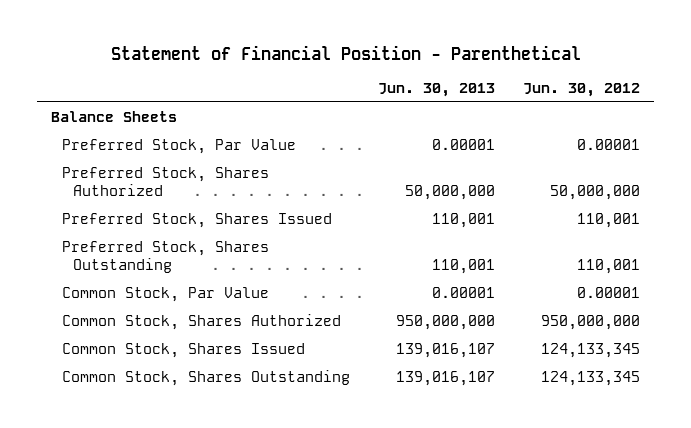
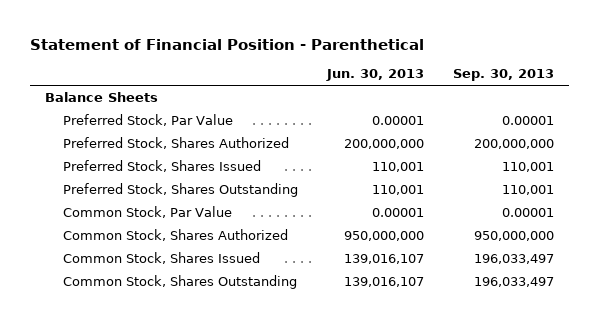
- | Jun. 30, 2013 | Jun. 30, 2012
+ | Jun. 30, 2013 | Sep. 30, 2013
- Preferred Stock, Shares Authorized | 50,000,000 | 50,000,000
+ Preferred Stock, Shares Authorized | 200,000,000 | 200,000,000

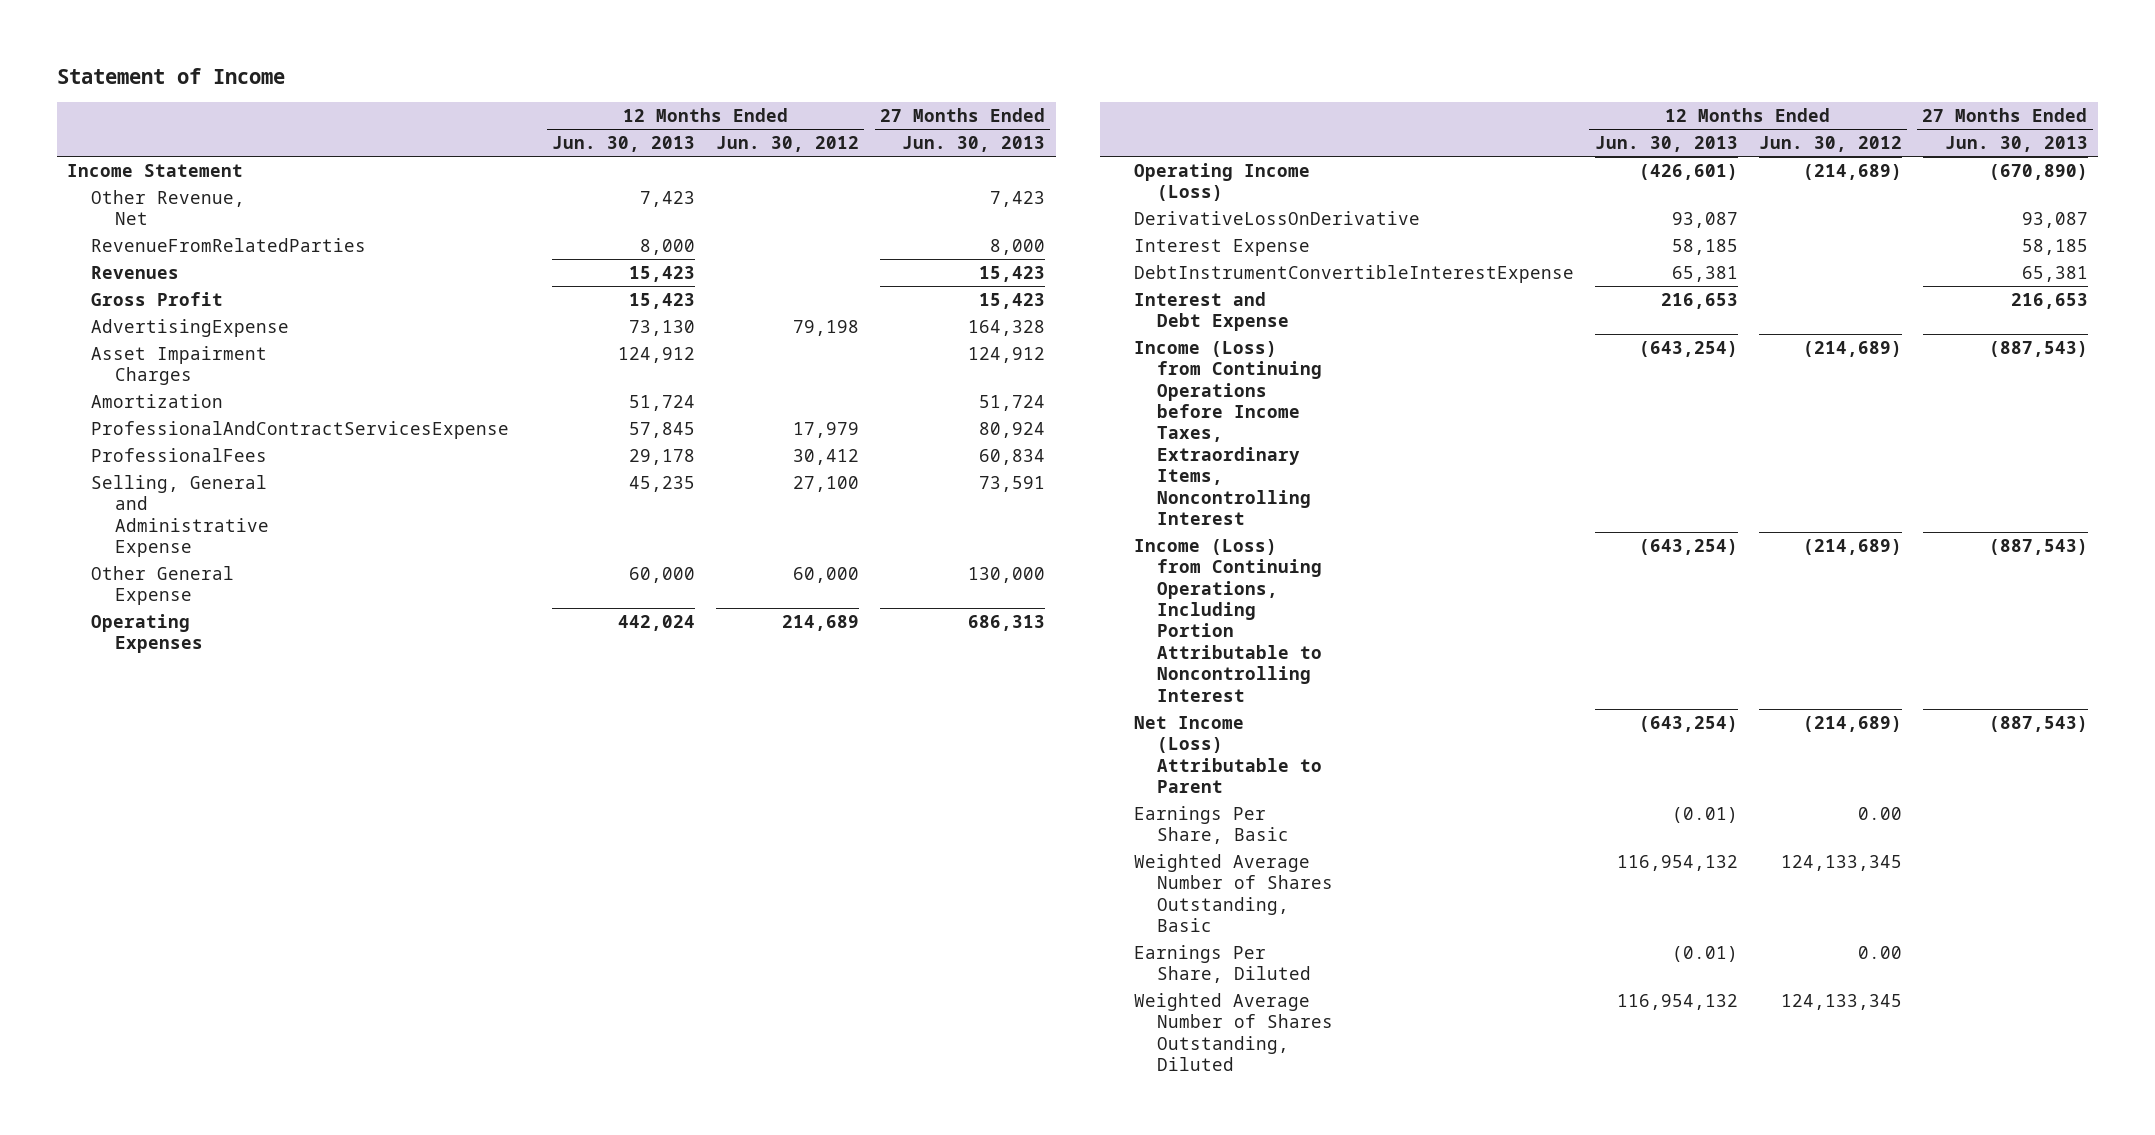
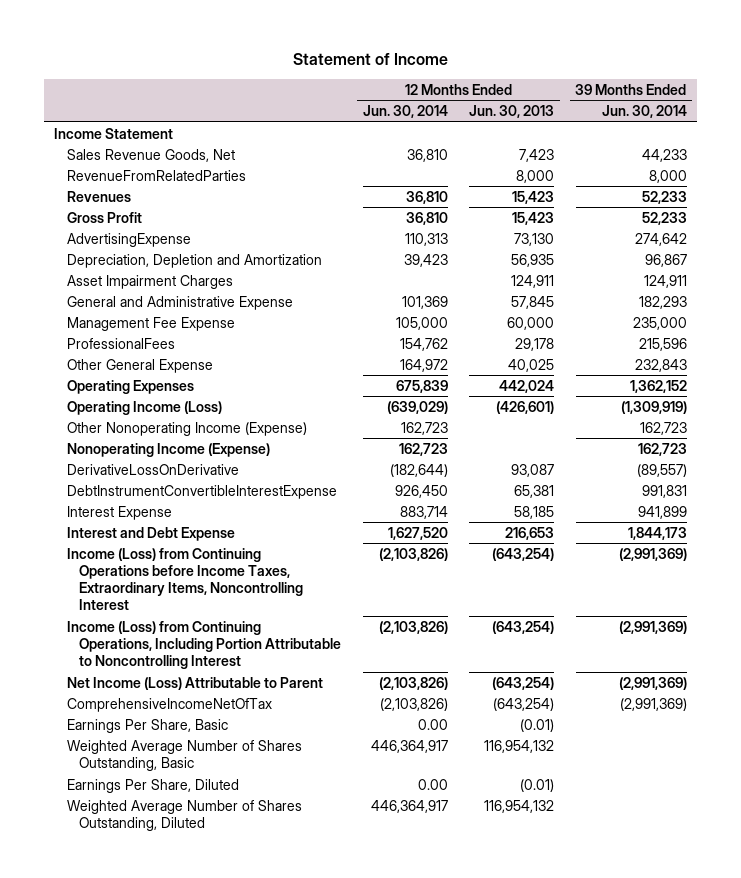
- | 12 Months Ended Jun. 30, 2013 | 12 Months Ended Jun. 30, 2012 | 27 Months Ended Jun. 30, 2013
+ | 12 Months Ended Jun. 30, 2014 | 12 Months Ended Jun. 30, 2013 | 39 Months Ended Jun. 30, 2014
- Other Revenue, Net | 7,423 | | 7,423
+ Sales Revenue Goods, Net | 36,810 | 7,423 | 44,233
- Asset Impairment Charges | 124,912 | | 124,912
- Amortization | 51,724 | | 51,724
- ProfessionalAndContractServicesExpense | 57,845 | 17,979 | 80,924
+ Depreciation, Depletion and Amortization | 39,423 | 56,935 | 96,867
+ Asset Impairment Charges | | 124,911 | 124,911
+ General and Administrative Expense | 101,369 | 57,845 | 182,293
+ Management Fee Expense | 105,000 | 60,000 | 235,000
- Selling, General and Administrative Expense | 45,235 | 27,100 | 73,591
- Other General Expense | 60,000 | 60,000 | 130,000
+ Other General Expense | 164,972 | 40,025 | 232,843
+ Other Nonoperating Income (Expense) | 162,723 | | 162,723
+ Nonoperating Income (Expense) | 162,723 | | 162,723
moved down: Interest Expense | 883,714 | 58,185 | 941,899
+ ComprehensiveIncomeNetOfTax | (2,103,826) | (643,254) | (2,991,369)

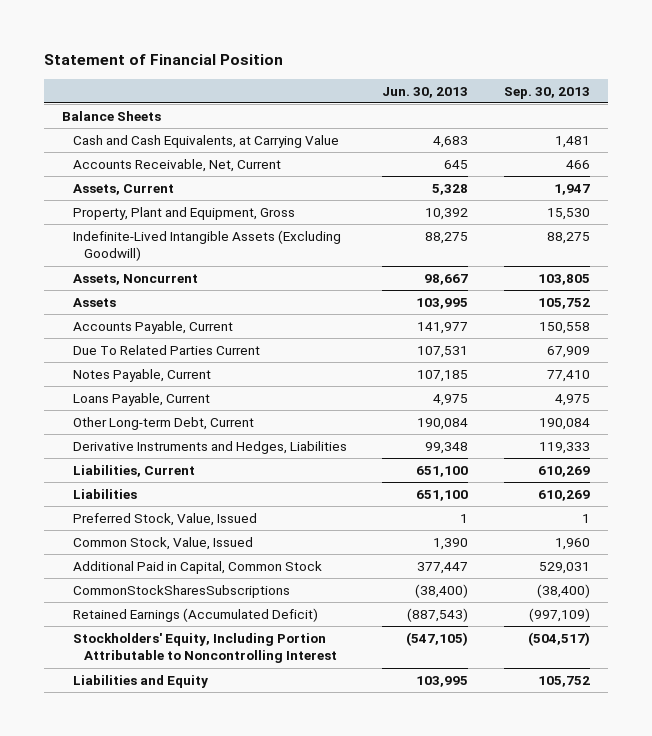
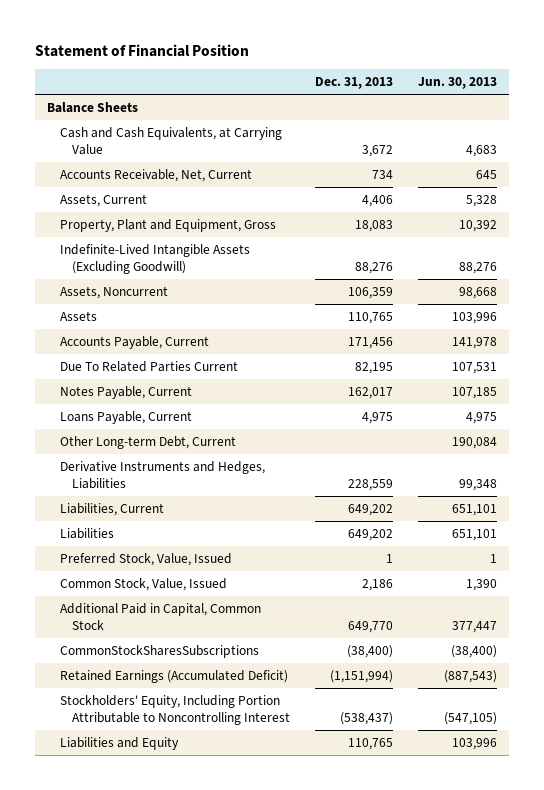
- | Jun. 30, 2013 | Sep. 30, 2013
+ | Dec. 31, 2013 | Jun. 30, 2013
- Indefinite-Lived Intangible Assets (Excluding Goodwill) | 88,275 | 88,275
- Assets, Noncurrent | 98,667 | 103,805
- Assets | 103,995 | 105,752
- Accounts Payable, Current | 141,977 | 150,558
+ Indefinite-Lived Intangible Assets (Excluding Goodwill) | 88,276 | 88,276
+ Assets, Noncurrent | 106,359 | 98,668
+ Assets | 110,765 | 103,996
+ Accounts Payable, Current | 171,456 | 141,978
- Liabilities, Current | 651,100 | 610,269
- Liabilities | 651,100 | 610,269
+ Liabilities, Current | 649,202 | 651,101
+ Liabilities | 649,202 | 651,101
- Liabilities and Equity | 103,995 | 105,752
+ Liabilities and Equity | 110,765 | 103,996

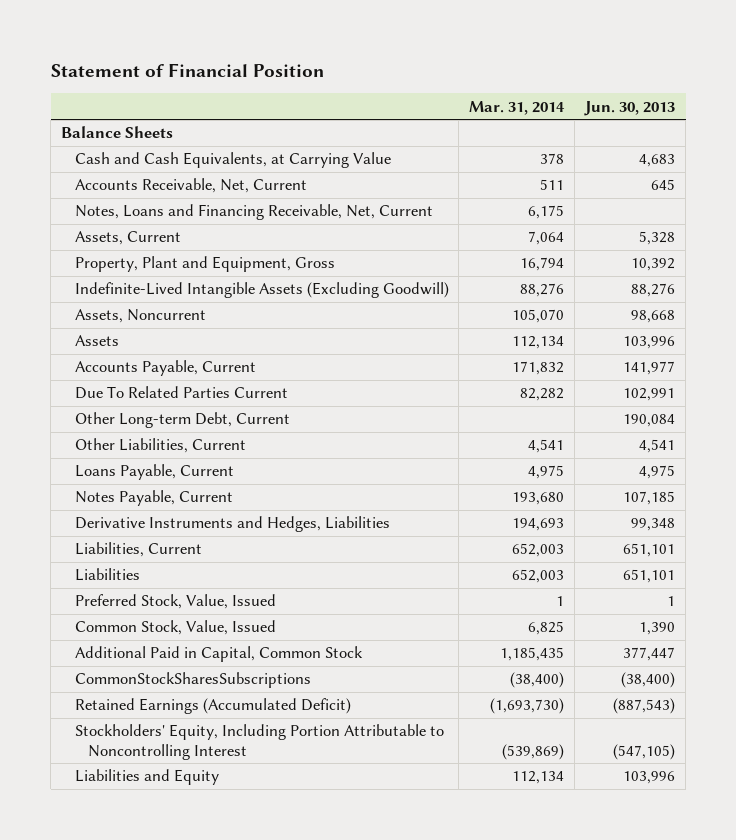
- | Dec. 31, 2013 | Jun. 30, 2013
+ | Mar. 31, 2014 | Jun. 30, 2013
+ Notes, Loans and Financing Receivable, Net, Current | 6,175 |
- Accounts Payable, Current | 171,456 | 141,978
- Due To Related Parties Current | 82,195 | 107,531
+ Accounts Payable, Current | 171,832 | 141,977
+ Due To Related Parties Current | 82,282 | 102,991
+ Other Liabilities, Current | 4,541 | 4,541
moved down: Loans Payable, Current | 4,975 | 4,975
moved down: Notes Payable, Current | 193,680 | 107,185

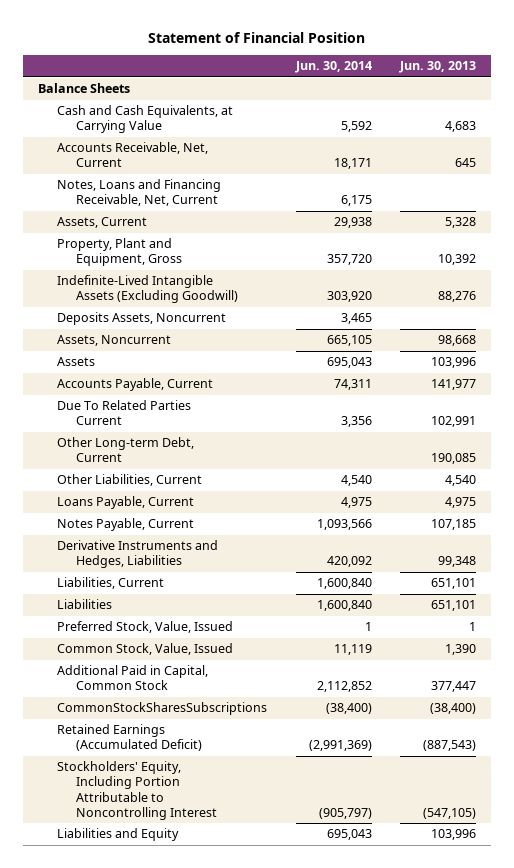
- | Mar. 31, 2014 | Jun. 30, 2013
+ | Jun. 30, 2014 | Jun. 30, 2013
+ Deposits Assets, Noncurrent | 3,465 |
- Other Long-term Debt, Current | | 190,084
- Other Liabilities, Current | 4,541 | 4,541
+ Other Long-term Debt, Current | | 190,085
+ Other Liabilities, Current | 4,540 | 4,540

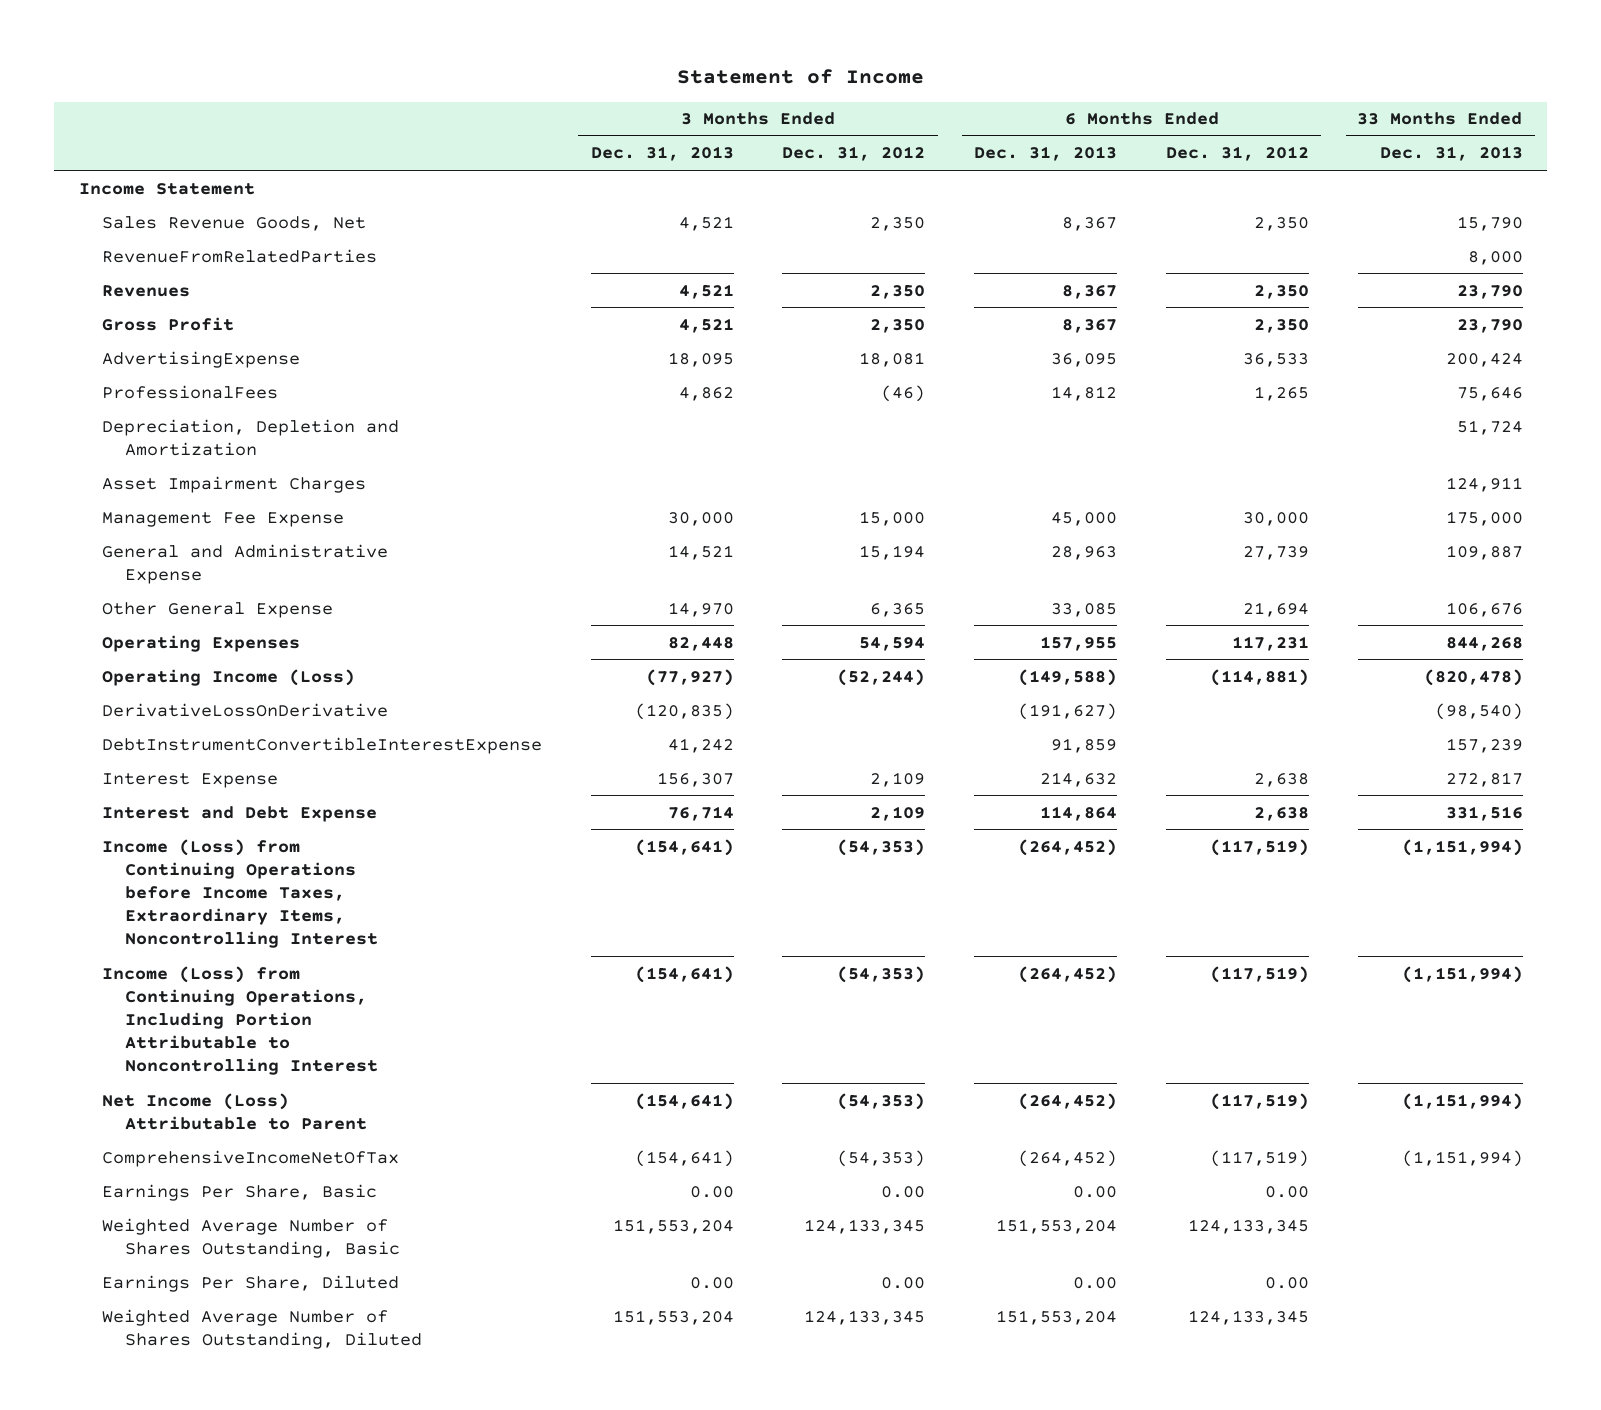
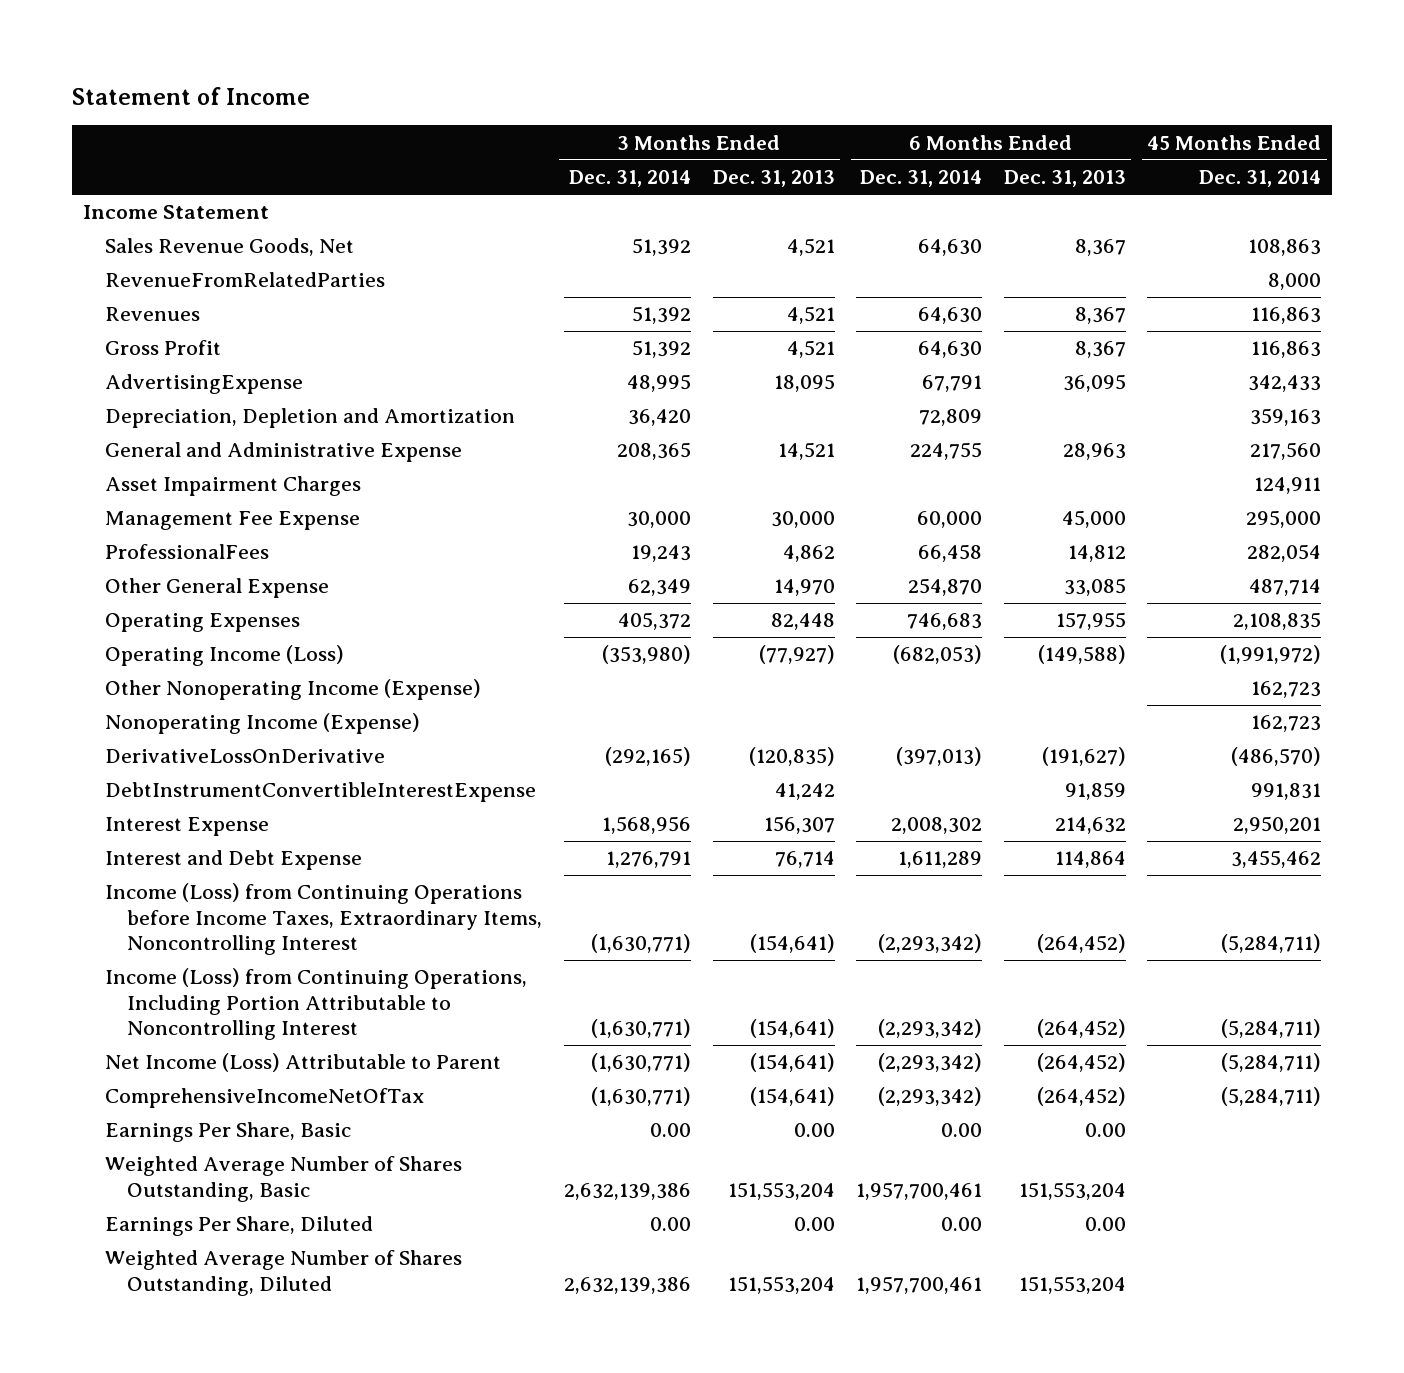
- | 3 Months Ended Dec. 31, 2013 | 3 Months Ended Dec. 31, 2012 | 6 Months Ended Dec. 31, 2013 | 6 Months Ended Dec. 31, 2012 | 33 Months Ended Dec. 31, 2013
+ | 3 Months Ended Dec. 31, 2014 | 3 Months Ended Dec. 31, 2013 | 6 Months Ended Dec. 31, 2014 | 6 Months Ended Dec. 31, 2013 | 45 Months Ended Dec. 31, 2014
moved up: General and Administrative Expense | 208,365 | 14,521 | 224,755 | 28,963 | 217,560
moved down: ProfessionalFees | 19,243 | 4,862 | 66,458 | 14,812 | 282,054
+ Other Nonoperating Income (Expense) | | | | | 162,723
+ Nonoperating Income (Expense) | | | | | 162,723

